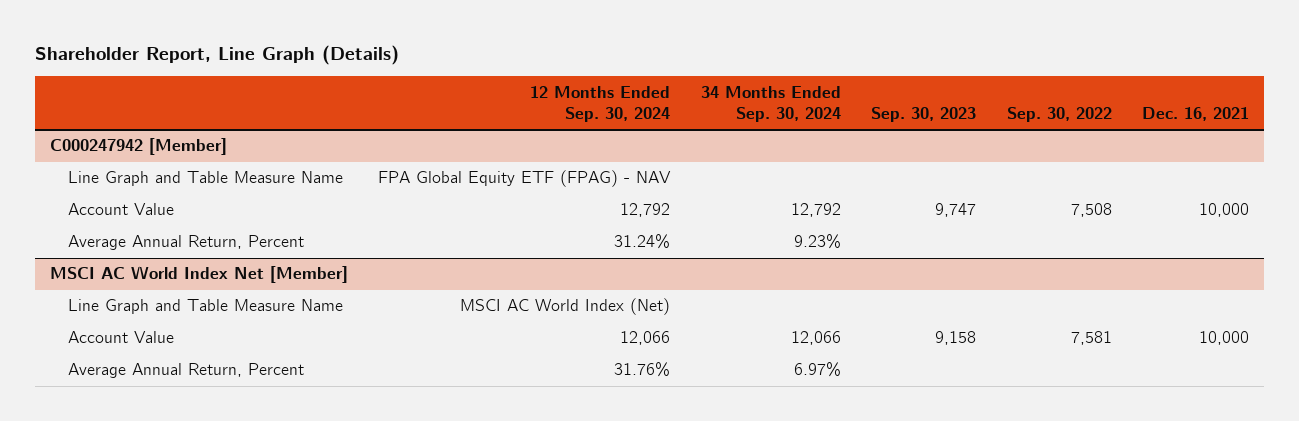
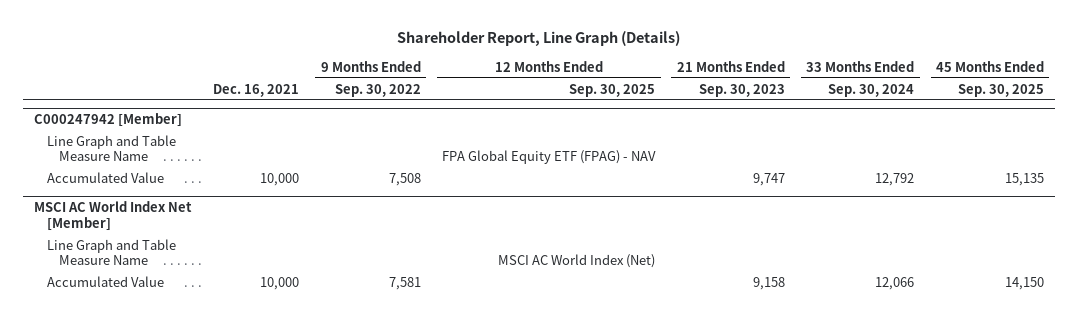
- | 12 Months Ended Sep. 30, 2024 | 34 Months Ended Sep. 30, 2024 | Sep. 30, 2023 | Sep. 30, 2022 | Dec. 16, 2021
+ | Dec. 16, 2021 | 9 Months Ended Sep. 30, 2022 | 12 Months Ended Sep. 30, 2025 | 21 Months Ended Sep. 30, 2023 | 33 Months Ended Sep. 30, 2024 | 45 Months Ended Sep. 30, 2025
@ C000247942 [Member]
- Account Value | 12,792 | 12,792 | 9,747 | 7,508 | 10,000
- Average Annual Return, Percent | 31.24% | 9.23% | | |
+ Accumulated Value | 10,000 | 7,508 | | 9,747 | 12,792 | 15,135
@ MSCI AC World Index Net [Member]
- Account Value | 12,066 | 12,066 | 9,158 | 7,581 | 10,000
- Average Annual Return, Percent | 31.76% | 6.97% | | |
+ Accumulated Value | 10,000 | 7,581 | | 9,158 | 12,066 | 14,150

